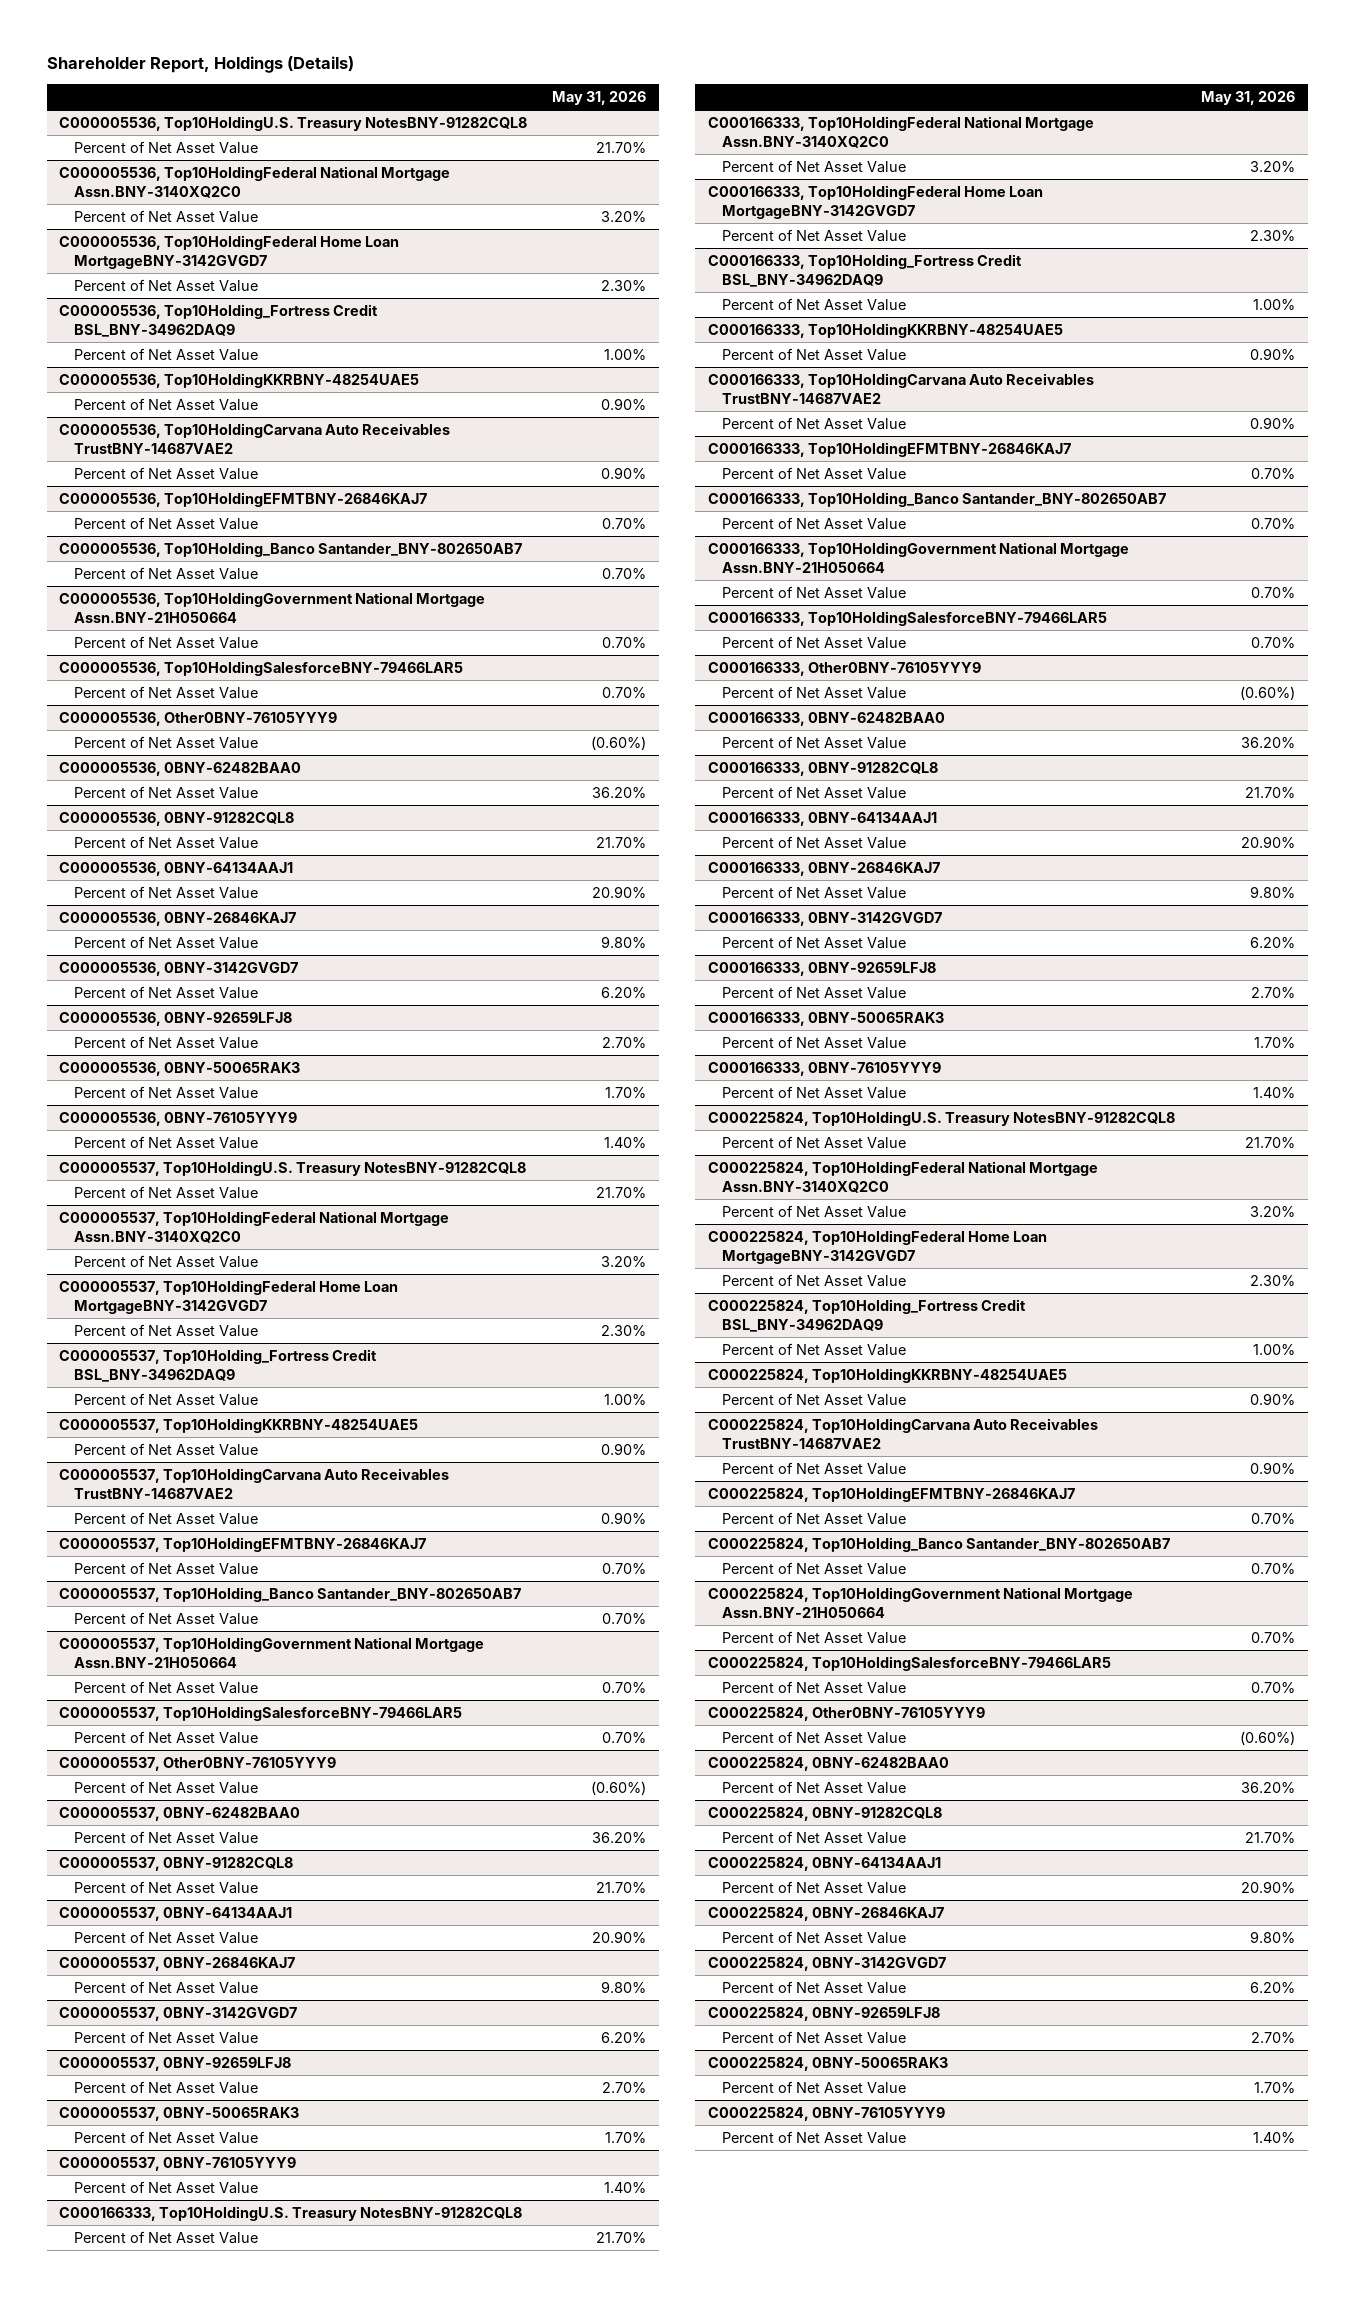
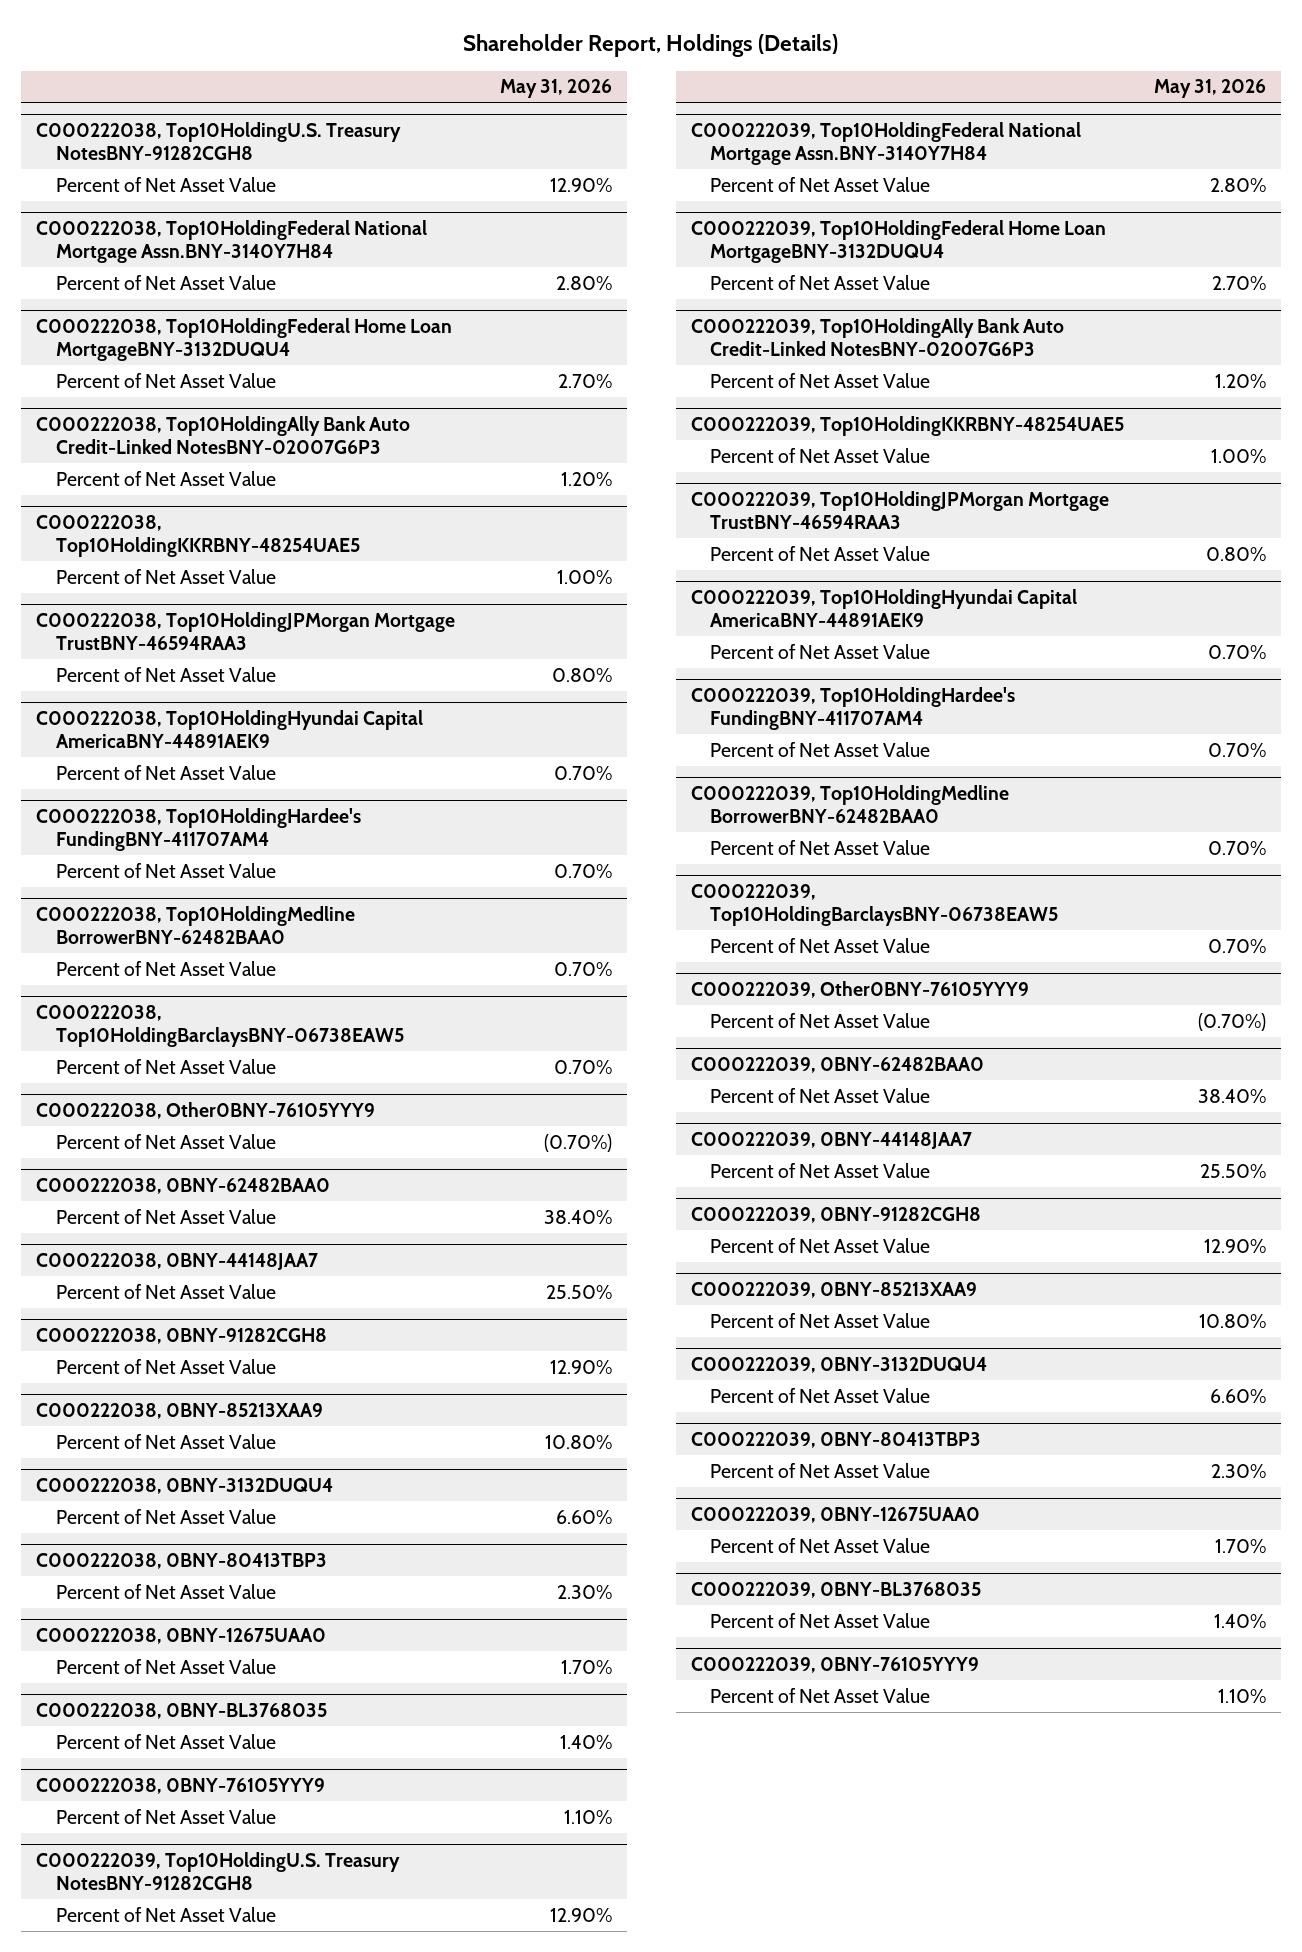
- C000005536, Top10HoldingU.S. Treasury NotesBNY-91282CQL8
- Percent of Net Asset Value | 21.70%
- C000005536, Top10HoldingFederal National Mortgage Assn.BNY-3140XQ2C0
- Percent of Net Asset Value | 3.20%
- C000005536, Top10HoldingFederal Home Loan MortgageBNY-3142GVGD7
- Percent of Net Asset Value | 2.30%
- C000005536, Top10Holding_Fortress Credit BSL_BNY-34962DAQ9
- Percent of Net Asset Value | 1.00%
- C000005536, Top10HoldingKKRBNY-48254UAE5
- Percent of Net Asset Value | 0.90%
- C000005536, Top10HoldingCarvana Auto Receivables TrustBNY-14687VAE2
- Percent of Net Asset Value | 0.90%
- C000005536, Top10HoldingEFMTBNY-26846KAJ7
- Percent of Net Asset Value | 0.70%
- C000005536, Top10Holding_Banco Santander_BNY-802650AB7
- Percent of Net Asset Value | 0.70%
- C000005536, Top10HoldingGovernment National Mortgage Assn.BNY-21H050664
- Percent of Net Asset Value | 0.70%
- C000005536, Top10HoldingSalesforceBNY-79466LAR5
- Percent of Net Asset Value | 0.70%
- C000005536, Other0BNY-76105YYY9
- Percent of Net Asset Value | (0.60%)
- C000005536, 0BNY-62482BAA0
- Percent of Net Asset Value | 36.20%
- C000005536, 0BNY-91282CQL8
- Percent of Net Asset Value | 21.70%
- C000005536, 0BNY-64134AAJ1
- Percent of Net Asset Value | 20.90%
- C000005536, 0BNY-26846KAJ7
- Percent of Net Asset Value | 9.80%
- C000005536, 0BNY-3142GVGD7
- Percent of Net Asset Value | 6.20%
- C000005536, 0BNY-92659LFJ8
+ C000222038, Top10HoldingU.S. Treasury NotesBNY-91282CGH8
+ Percent of Net Asset Value | 12.90%
+ C000222038, Top10HoldingFederal National Mortgage Assn.BNY-3140Y7H84
+ Percent of Net Asset Value | 2.80%
+ C000222038, Top10HoldingFederal Home Loan MortgageBNY-3132DUQU4
- C000005536, 0BNY-50065RAK3
- Percent of Net Asset Value | 1.70%
- C000005536, 0BNY-76105YYY9
- Percent of Net Asset Value | 1.40%
- C000005537, Top10HoldingU.S. Treasury NotesBNY-91282CQL8
- Percent of Net Asset Value | 21.70%
- C000005537, Top10HoldingFederal National Mortgage Assn.BNY-3140XQ2C0
- Percent of Net Asset Value | 3.20%
- C000005537, Top10HoldingFederal Home Loan MortgageBNY-3142GVGD7
- Percent of Net Asset Value | 2.30%
- C000005537, Top10Holding_Fortress Credit BSL_BNY-34962DAQ9
+ C000222038, Top10HoldingAlly Bank Auto Credit-Linked NotesBNY-02007G6P3
+ Percent of Net Asset Value | 1.20%
+ C000222038, Top10HoldingKKRBNY-48254UAE5
- C000005537, Top10HoldingKKRBNY-48254UAE5
- Percent of Net Asset Value | 0.90%
- C000005537, Top10HoldingCarvana Auto Receivables TrustBNY-14687VAE2
- Percent of Net Asset Value | 0.90%
- C000005537, Top10HoldingEFMTBNY-26846KAJ7
+ C000222038, Top10HoldingJPMorgan Mortgage TrustBNY-46594RAA3
+ Percent of Net Asset Value | 0.80%
+ C000222038, Top10HoldingHyundai Capital AmericaBNY-44891AEK9
- C000005537, Top10Holding_Banco Santander_BNY-802650AB7
+ C000222038, Top10HoldingHardee's FundingBNY-411707AM4
- C000005537, Top10HoldingGovernment National Mortgage Assn.BNY-21H050664
+ C000222038, Top10HoldingMedline BorrowerBNY-62482BAA0
- C000005537, Top10HoldingSalesforceBNY-79466LAR5
+ C000222038, Top10HoldingBarclaysBNY-06738EAW5
- C000005537, Other0BNY-76105YYY9
- Percent of Net Asset Value | (0.60%)
- C000005537, 0BNY-62482BAA0
- Percent of Net Asset Value | 36.20%
- C000005537, 0BNY-91282CQL8
- Percent of Net Asset Value | 21.70%
- C000005537, 0BNY-64134AAJ1
- Percent of Net Asset Value | 20.90%
- C000005537, 0BNY-26846KAJ7
- Percent of Net Asset Value | 9.80%
- C000005537, 0BNY-3142GVGD7
- Percent of Net Asset Value | 6.20%
- C000005537, 0BNY-92659LFJ8
- Percent of Net Asset Value | 2.70%
- C000005537, 0BNY-50065RAK3
- Percent of Net Asset Value | 1.70%
- C000005537, 0BNY-76105YYY9
- Percent of Net Asset Value | 1.40%
- C000166333, Top10HoldingU.S. Treasury NotesBNY-91282CQL8
- Percent of Net Asset Value | 21.70%
- C000166333, Top10HoldingFederal National Mortgage Assn.BNY-3140XQ2C0
- Percent of Net Asset Value | 3.20%
- C000166333, Top10HoldingFederal Home Loan MortgageBNY-3142GVGD7
+ C000222038, Other0BNY-76105YYY9
+ Percent of Net Asset Value | (0.70%)
+ C000222038, 0BNY-62482BAA0
+ Percent of Net Asset Value | 38.40%
+ C000222038, 0BNY-44148JAA7
+ Percent of Net Asset Value | 25.50%
+ C000222038, 0BNY-91282CGH8
+ Percent of Net Asset Value | 12.90%
+ C000222038, 0BNY-85213XAA9
+ Percent of Net Asset Value | 10.80%
+ C000222038, 0BNY-3132DUQU4
+ Percent of Net Asset Value | 6.60%
+ C000222038, 0BNY-80413TBP3
- C000166333, Top10Holding_Fortress Credit BSL_BNY-34962DAQ9
- Percent of Net Asset Value | 1.00%
- C000166333, Top10HoldingKKRBNY-48254UAE5
- Percent of Net Asset Value | 0.90%
- C000166333, Top10HoldingCarvana Auto Receivables TrustBNY-14687VAE2
- Percent of Net Asset Value | 0.90%
- C000166333, Top10HoldingEFMTBNY-26846KAJ7
- Percent of Net Asset Value | 0.70%
- C000166333, Top10Holding_Banco Santander_BNY-802650AB7
- Percent of Net Asset Value | 0.70%
- C000166333, Top10HoldingGovernment National Mortgage Assn.BNY-21H050664
- Percent of Net Asset Value | 0.70%
- C000166333, Top10HoldingSalesforceBNY-79466LAR5
- Percent of Net Asset Value | 0.70%
- C000166333, Other0BNY-76105YYY9
- Percent of Net Asset Value | (0.60%)
- C000166333, 0BNY-62482BAA0
- Percent of Net Asset Value | 36.20%
- C000166333, 0BNY-91282CQL8
- Percent of Net Asset Value | 21.70%
- C000166333, 0BNY-64134AAJ1
- Percent of Net Asset Value | 20.90%
- C000166333, 0BNY-26846KAJ7
- Percent of Net Asset Value | 9.80%
- C000166333, 0BNY-3142GVGD7
- Percent of Net Asset Value | 6.20%
- C000166333, 0BNY-92659LFJ8
- Percent of Net Asset Value | 2.70%
- C000166333, 0BNY-50065RAK3
+ C000222038, 0BNY-12675UAA0
- C000166333, 0BNY-76105YYY9
+ C000222038, 0BNY-BL3768035
- C000225824, Top10HoldingU.S. Treasury NotesBNY-91282CQL8
- Percent of Net Asset Value | 21.70%
- C000225824, Top10HoldingFederal National Mortgage Assn.BNY-3140XQ2C0
- Percent of Net Asset Value | 3.20%
- C000225824, Top10HoldingFederal Home Loan MortgageBNY-3142GVGD7
- Percent of Net Asset Value | 2.30%
- C000225824, Top10Holding_Fortress Credit BSL_BNY-34962DAQ9
+ C000222038, 0BNY-76105YYY9
+ Percent of Net Asset Value | 1.10%
+ C000222039, Top10HoldingU.S. Treasury NotesBNY-91282CGH8
+ Percent of Net Asset Value | 12.90%
+ C000222039, Top10HoldingFederal National Mortgage Assn.BNY-3140Y7H84
+ Percent of Net Asset Value | 2.80%
+ C000222039, Top10HoldingFederal Home Loan MortgageBNY-3132DUQU4
+ Percent of Net Asset Value | 2.70%
+ C000222039, Top10HoldingAlly Bank Auto Credit-Linked NotesBNY-02007G6P3
+ Percent of Net Asset Value | 1.20%
+ C000222039, Top10HoldingKKRBNY-48254UAE5
- C000225824, Top10HoldingKKRBNY-48254UAE5
- Percent of Net Asset Value | 0.90%
- C000225824, Top10HoldingCarvana Auto Receivables TrustBNY-14687VAE2
- Percent of Net Asset Value | 0.90%
- C000225824, Top10HoldingEFMTBNY-26846KAJ7
+ C000222039, Top10HoldingJPMorgan Mortgage TrustBNY-46594RAA3
+ Percent of Net Asset Value | 0.80%
+ C000222039, Top10HoldingHyundai Capital AmericaBNY-44891AEK9
- C000225824, Top10Holding_Banco Santander_BNY-802650AB7
+ C000222039, Top10HoldingHardee's FundingBNY-411707AM4
- C000225824, Top10HoldingGovernment National Mortgage Assn.BNY-21H050664
+ C000222039, Top10HoldingMedline BorrowerBNY-62482BAA0
- C000225824, Top10HoldingSalesforceBNY-79466LAR5
+ C000222039, Top10HoldingBarclaysBNY-06738EAW5
- C000225824, Other0BNY-76105YYY9
- Percent of Net Asset Value | (0.60%)
- C000225824, 0BNY-62482BAA0
- Percent of Net Asset Value | 36.20%
- C000225824, 0BNY-91282CQL8
- Percent of Net Asset Value | 21.70%
- C000225824, 0BNY-64134AAJ1
- Percent of Net Asset Value | 20.90%
- C000225824, 0BNY-26846KAJ7
- Percent of Net Asset Value | 9.80%
- C000225824, 0BNY-3142GVGD7
- Percent of Net Asset Value | 6.20%
- C000225824, 0BNY-92659LFJ8
- Percent of Net Asset Value | 2.70%
- C000225824, 0BNY-50065RAK3
+ C000222039, Other0BNY-76105YYY9
+ Percent of Net Asset Value | (0.70%)
+ C000222039, 0BNY-62482BAA0
+ Percent of Net Asset Value | 38.40%
+ C000222039, 0BNY-44148JAA7
+ Percent of Net Asset Value | 25.50%
+ C000222039, 0BNY-91282CGH8
+ Percent of Net Asset Value | 12.90%
+ C000222039, 0BNY-85213XAA9
+ Percent of Net Asset Value | 10.80%
+ C000222039, 0BNY-3132DUQU4
+ Percent of Net Asset Value | 6.60%
+ C000222039, 0BNY-80413TBP3
+ Percent of Net Asset Value | 2.30%
+ C000222039, 0BNY-12675UAA0
- C000225824, 0BNY-76105YYY9
+ C000222039, 0BNY-BL3768035
+ C000222039, 0BNY-76105YYY9
+ Percent of Net Asset Value | 1.10%

